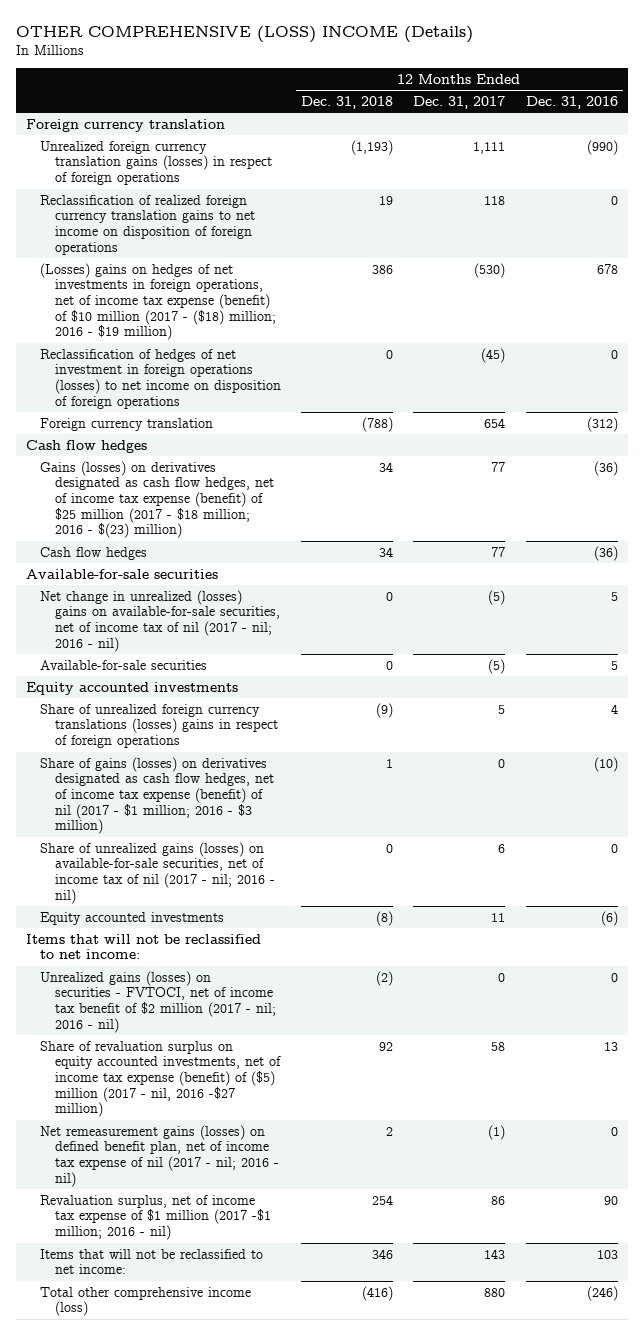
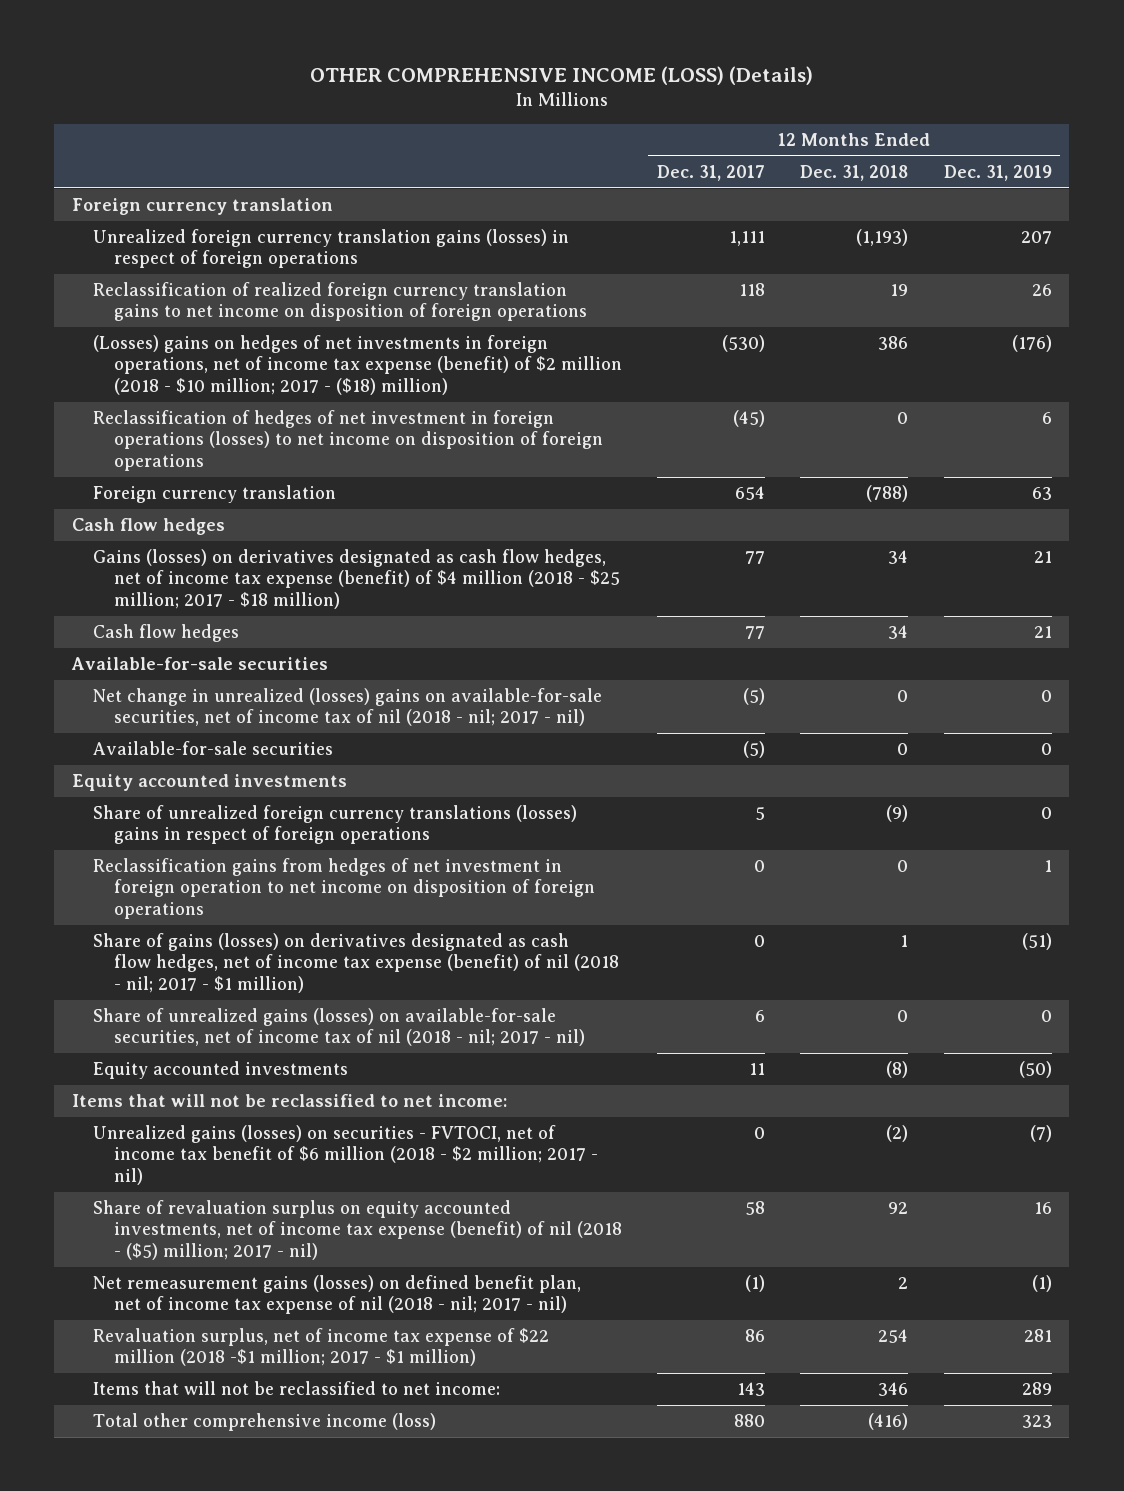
- OTHER COMPREHENSIVE (LOSS) INCOME (Details)
+ OTHER COMPREHENSIVE INCOME (LOSS) (Details)
- | 12 Months Ended Dec. 31, 2018 | 12 Months Ended Dec. 31, 2017 | 12 Months Ended Dec. 31, 2016
+ | 12 Months Ended Dec. 31, 2017 | 12 Months Ended Dec. 31, 2018 | 12 Months Ended Dec. 31, 2019
- (Losses) gains on hedges of net investments in foreign operations, net of income tax expense (benefit) of $10 million (2017 - ($18) million; 2016 - $19 million) | 386 | (530) | 678
+ (Losses) gains on hedges of net investments in foreign operations, net of income tax expense (benefit) of $2 million (2018 - $10 million; 2017 - ($18) million) | (530) | 386 | (176)
- Gains (losses) on derivatives designated as cash flow hedges, net of income tax expense (benefit) of $25 million (2017 - $18 million; 2016 - $(23) million) | 34 | 77 | (36)
+ Gains (losses) on derivatives designated as cash flow hedges, net of income tax expense (benefit) of $4 million (2018 - $25 million; 2017 - $18 million) | 77 | 34 | 21
- Net change in unrealized (losses) gains on available-for-sale securities, net of income tax of nil (2017 - nil; 2016 - nil) | 0 | (5) | 5
+ Net change in unrealized (losses) gains on available-for-sale securities, net of income tax of nil (2018 - nil; 2017 - nil) | (5) | 0 | 0
- Share of gains (losses) on derivatives designated as cash flow hedges, net of income tax expense (benefit) of nil (2017 - $1 million; 2016 - $3 million) | 1 | 0 | (10)
- Share of unrealized gains (losses) on available-for-sale securities, net of income tax of nil (2017 - nil; 2016 - nil) | 0 | 6 | 0
+ Reclassification gains from hedges of net investment in foreign operation to net income on disposition of foreign operations | 0 | 0 | 1
+ Share of gains (losses) on derivatives designated as cash flow hedges, net of income tax expense (benefit) of nil (2018 - nil; 2017 - $1 million) | 0 | 1 | (51)
+ Share of unrealized gains (losses) on available-for-sale securities, net of income tax of nil (2018 - nil; 2017 - nil) | 6 | 0 | 0
- Unrealized gains (losses) on securities - FVTOCI, net of income tax benefit of $2 million (2017 - nil; 2016 - nil) | (2) | 0 | 0
- Share of revaluation surplus on equity accounted investments, net of income tax expense (benefit) of ($5) million (2017 - nil, 2016 -$27 million) | 92 | 58 | 13
- Net remeasurement gains (losses) on defined benefit plan, net of income tax expense of nil (2017 - nil; 2016 - nil) | 2 | (1) | 0
- Revaluation surplus, net of income tax expense of $1 million (2017 -$1 million; 2016 - nil) | 254 | 86 | 90
+ Unrealized gains (losses) on securities - FVTOCI, net of income tax benefit of $6 million (2018 - $2 million; 2017 - nil) | 0 | (2) | (7)
+ Share of revaluation surplus on equity accounted investments, net of income tax expense (benefit) of nil (2018 - ($5) million; 2017 - nil) | 58 | 92 | 16
+ Net remeasurement gains (losses) on defined benefit plan, net of income tax expense of nil (2018 - nil; 2017 - nil) | (1) | 2 | (1)
+ Revaluation surplus, net of income tax expense of $22 million (2018 -$1 million; 2017 - $1 million) | 86 | 254 | 281

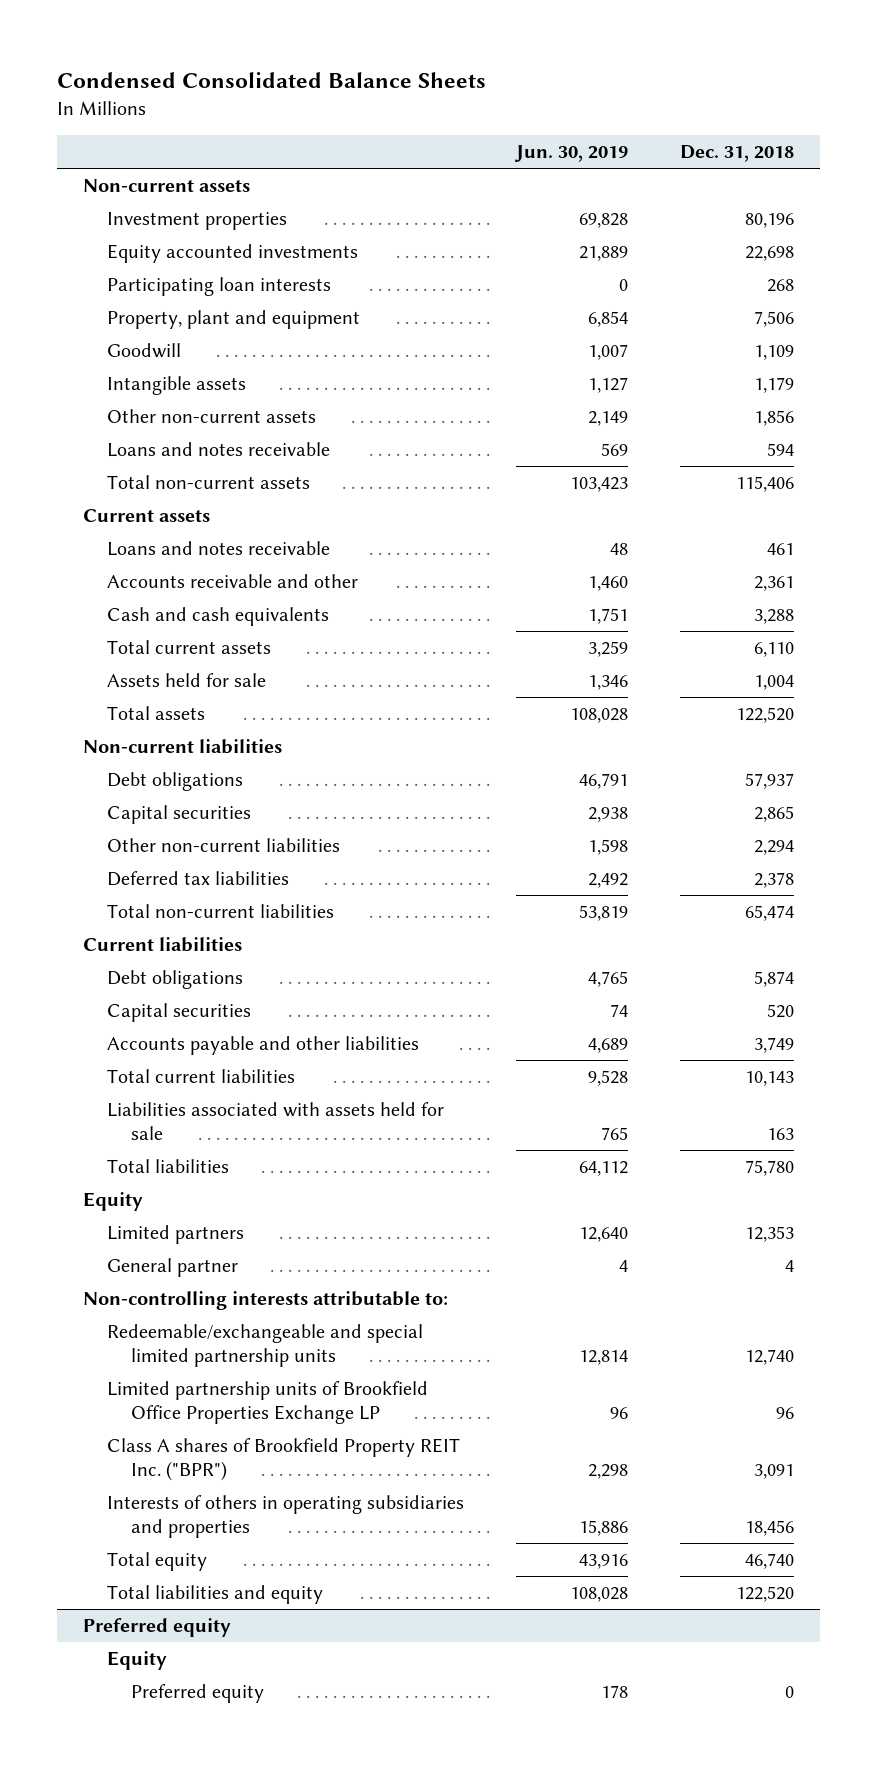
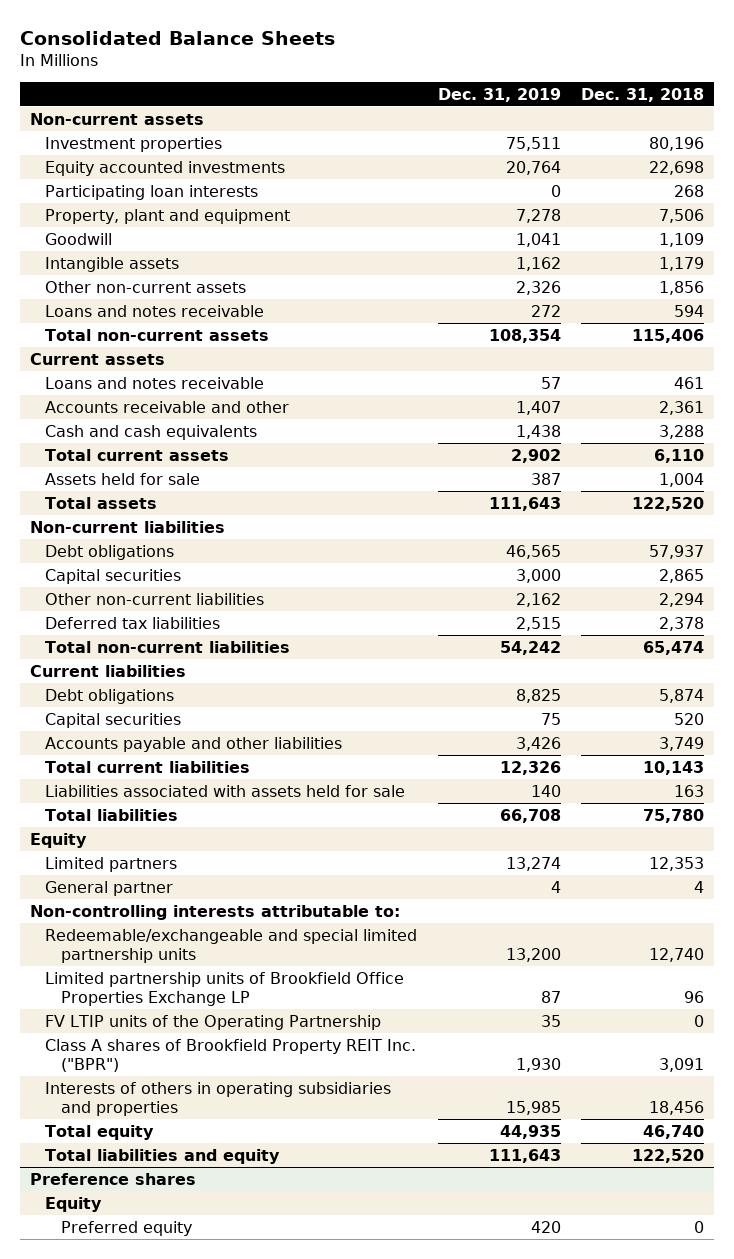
- Condensed Consolidated Balance Sheets
+ Consolidated Balance Sheets
- | Jun. 30, 2019 | Dec. 31, 2018
+ | Dec. 31, 2019 | Dec. 31, 2018
+ FV LTIP units of the Operating Partnership | 35 | 0
- Preferred equity
+ Preference shares

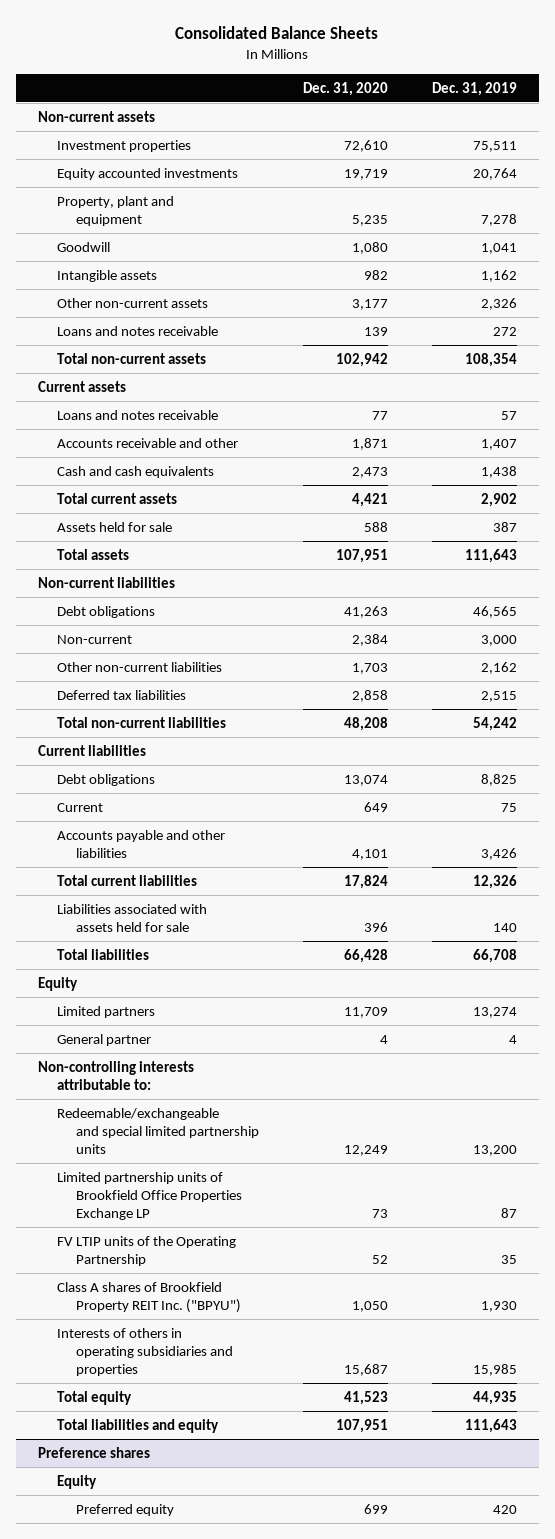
- | Dec. 31, 2019 | Dec. 31, 2018
+ | Dec. 31, 2020 | Dec. 31, 2019
- Participating loan interests | 0 | 268
- Capital securities | 3,000 | 2,865
+ Non-current | 2,384 | 3,000
- Capital securities | 75 | 520
+ Current | 649 | 75
- Class A shares of Brookfield Property REIT Inc. ("BPR") | 1,930 | 3,091
+ Class A shares of Brookfield Property REIT Inc. ("BPYU") | 1,050 | 1,930

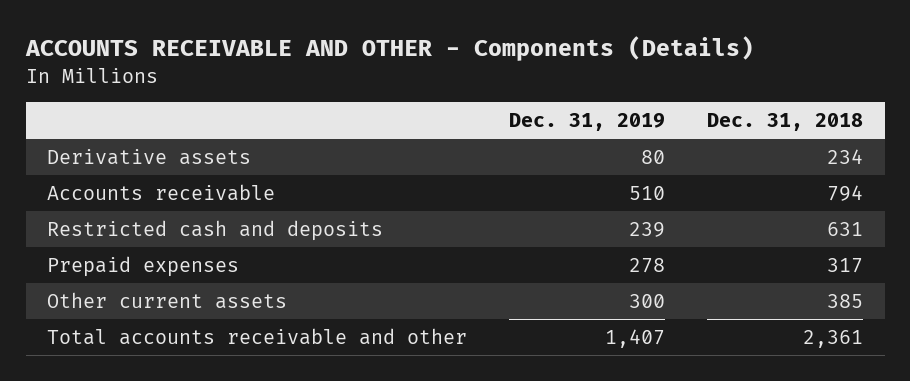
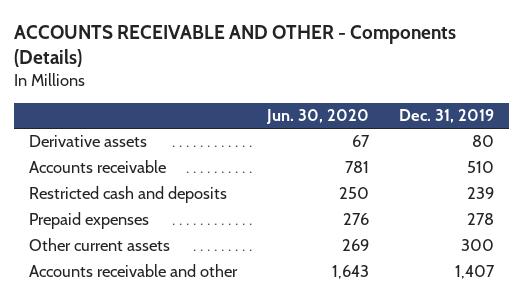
- | Dec. 31, 2019 | Dec. 31, 2018
+ | Jun. 30, 2020 | Dec. 31, 2019
- Total accounts receivable and other | 1,407 | 2,361
+ Accounts receivable and other | 1,643 | 1,407

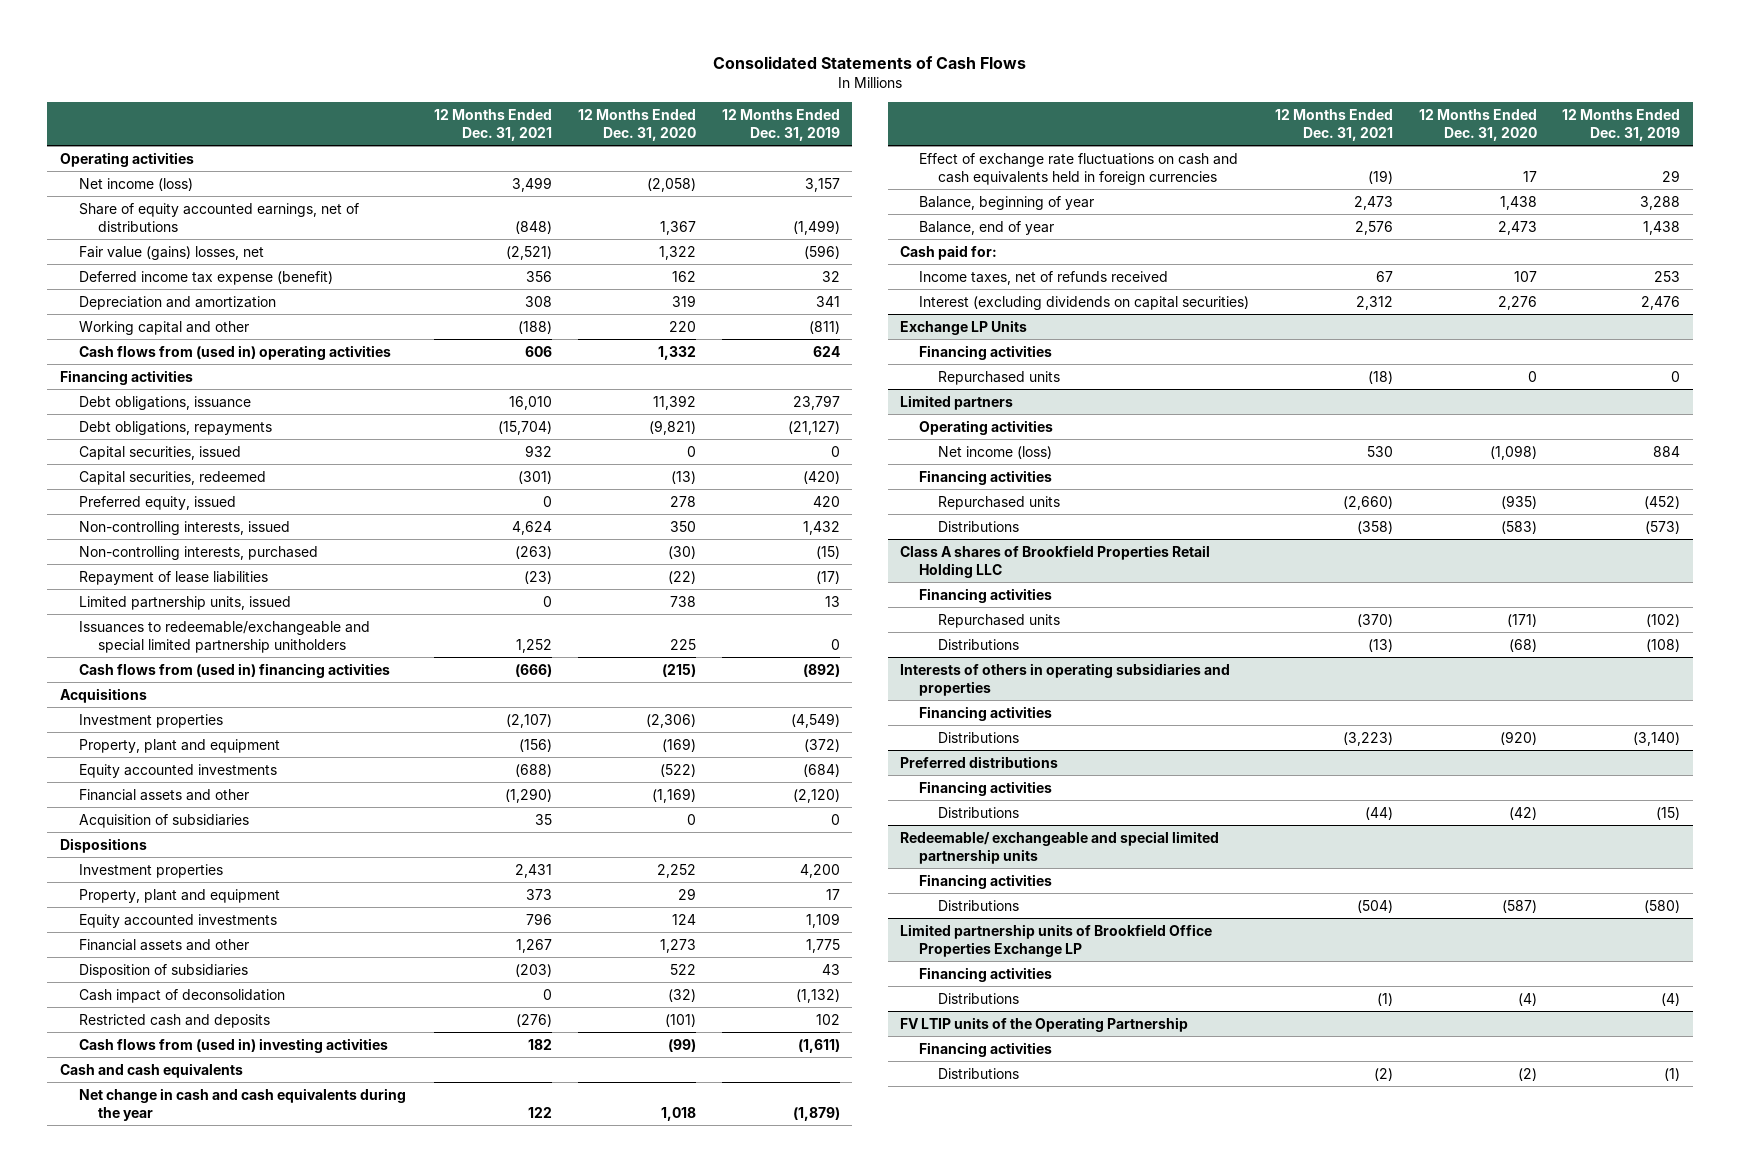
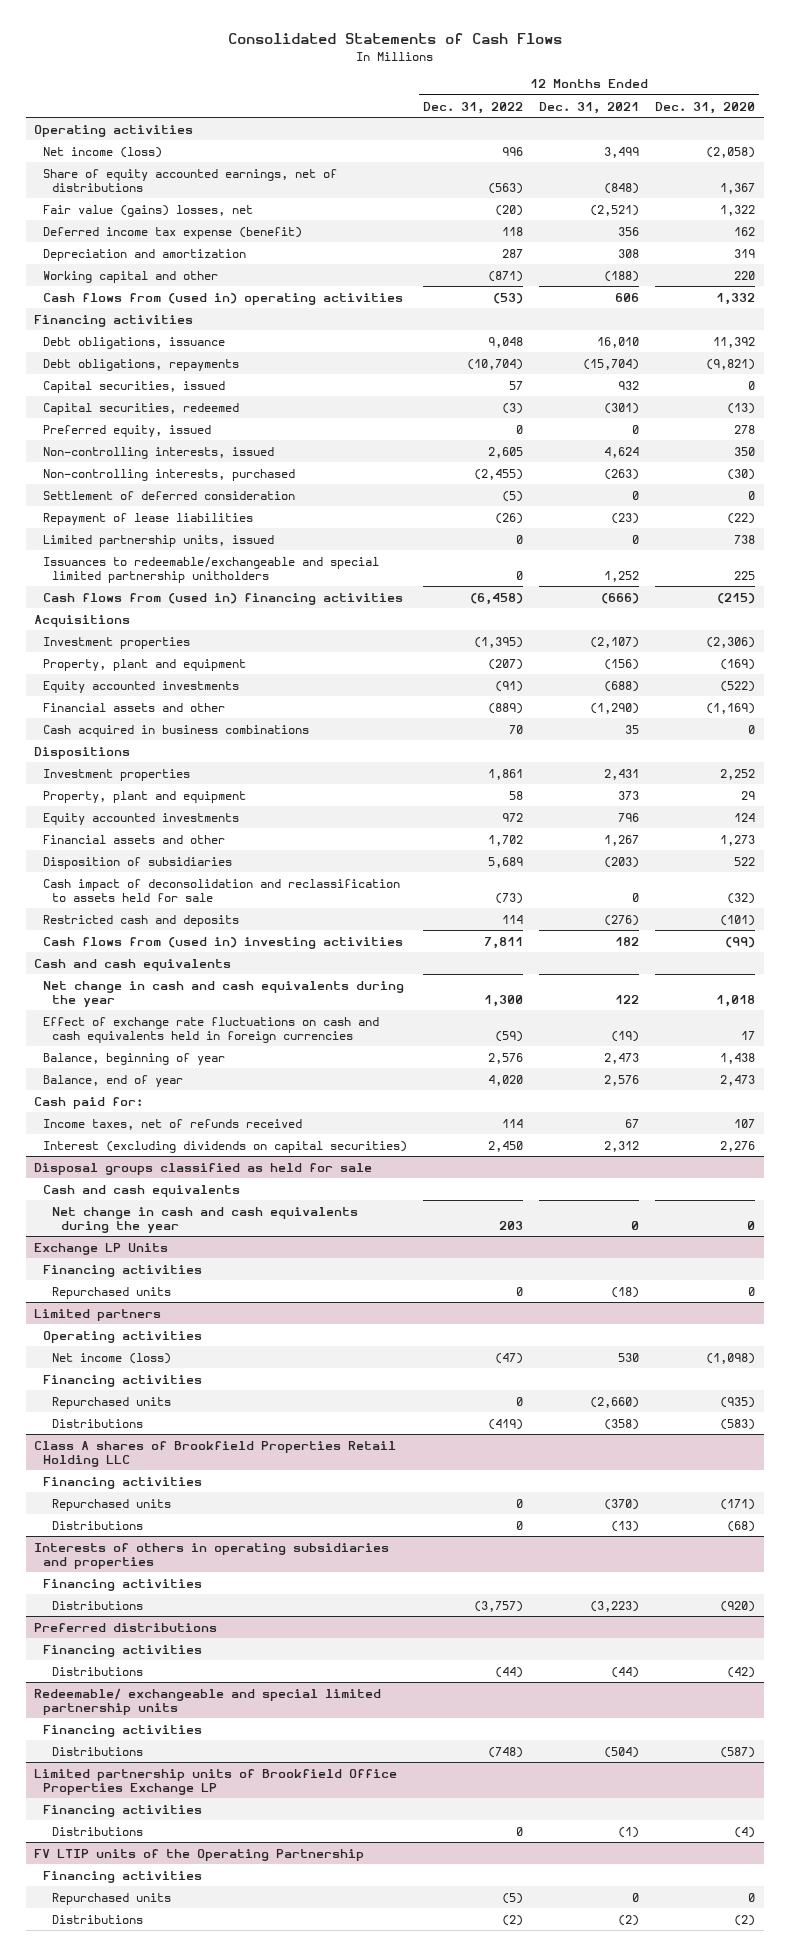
- | 12 Months Ended Dec. 31, 2021 | 12 Months Ended Dec. 31, 2020 | 12 Months Ended Dec. 31, 2019
+ | 12 Months Ended Dec. 31, 2022 | 12 Months Ended Dec. 31, 2021 | 12 Months Ended Dec. 31, 2020
+ Settlement of deferred consideration | (5) | 0 | 0
- Acquisition of subsidiaries | 35 | 0 | 0
+ Cash acquired in business combinations | 70 | 35 | 0
- Cash impact of deconsolidation | 0 | (32) | (1,132)
+ Cash impact of deconsolidation and reclassification to assets held for sale | (73) | 0 | (32)
+ Disposal groups classified as held for sale
+ Cash and cash equivalents
+ Net change in cash and cash equivalents during the year | 203 | 0 | 0
@ FV LTIP units of the Operating Partnership
+ Repurchased units | (5) | 0 | 0

